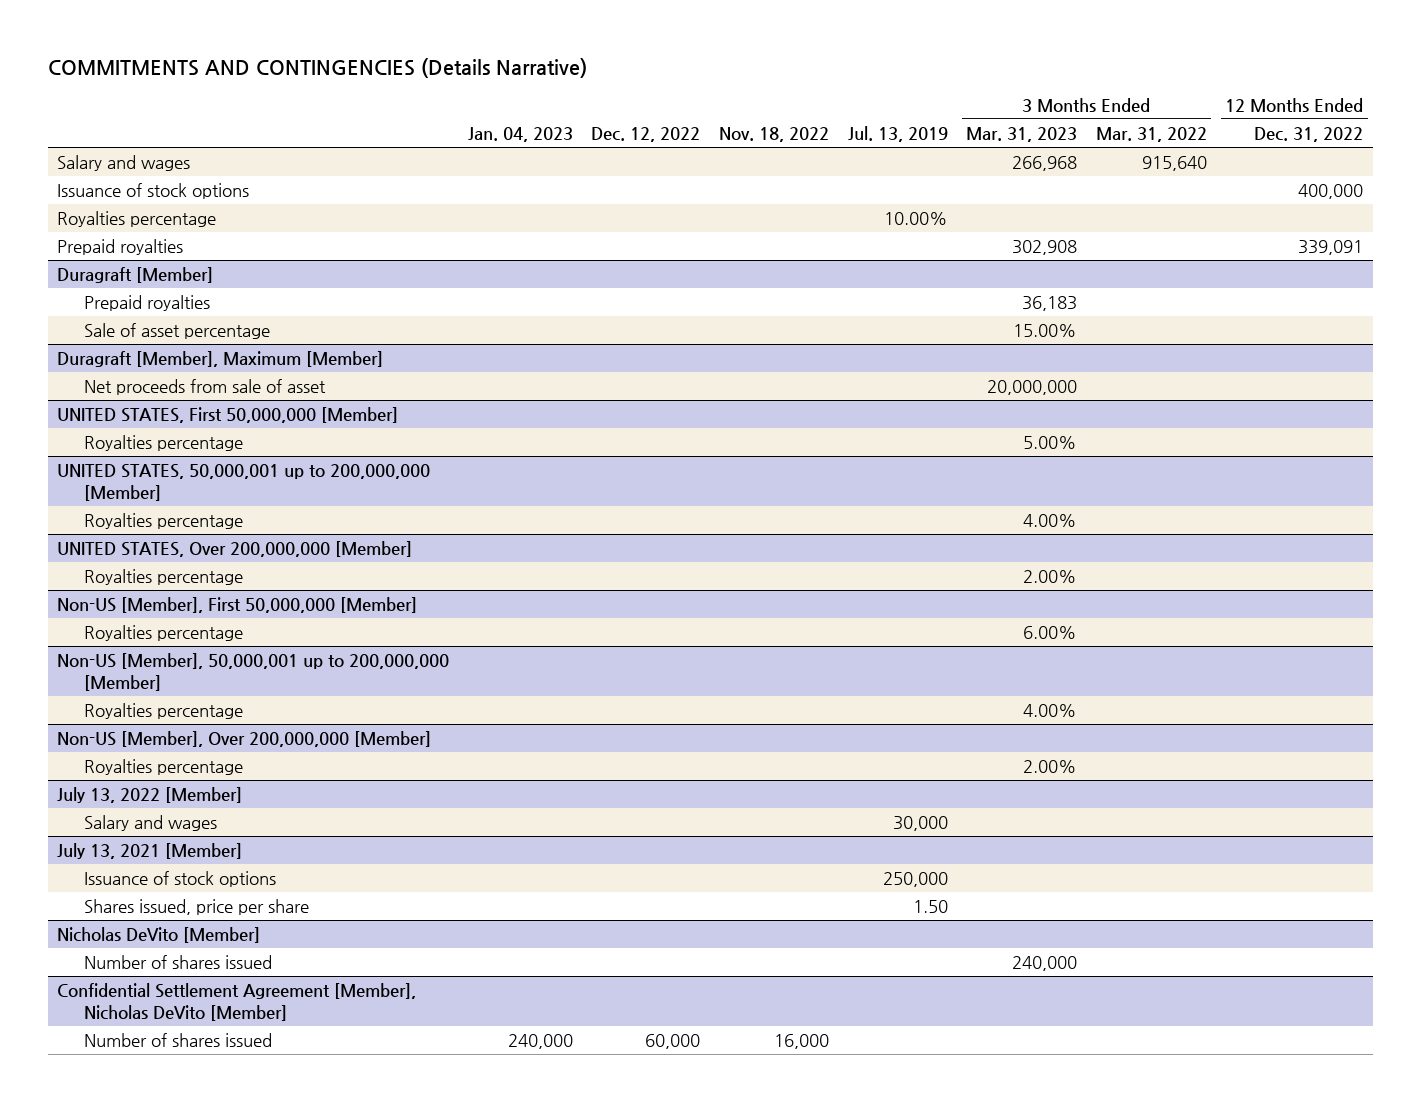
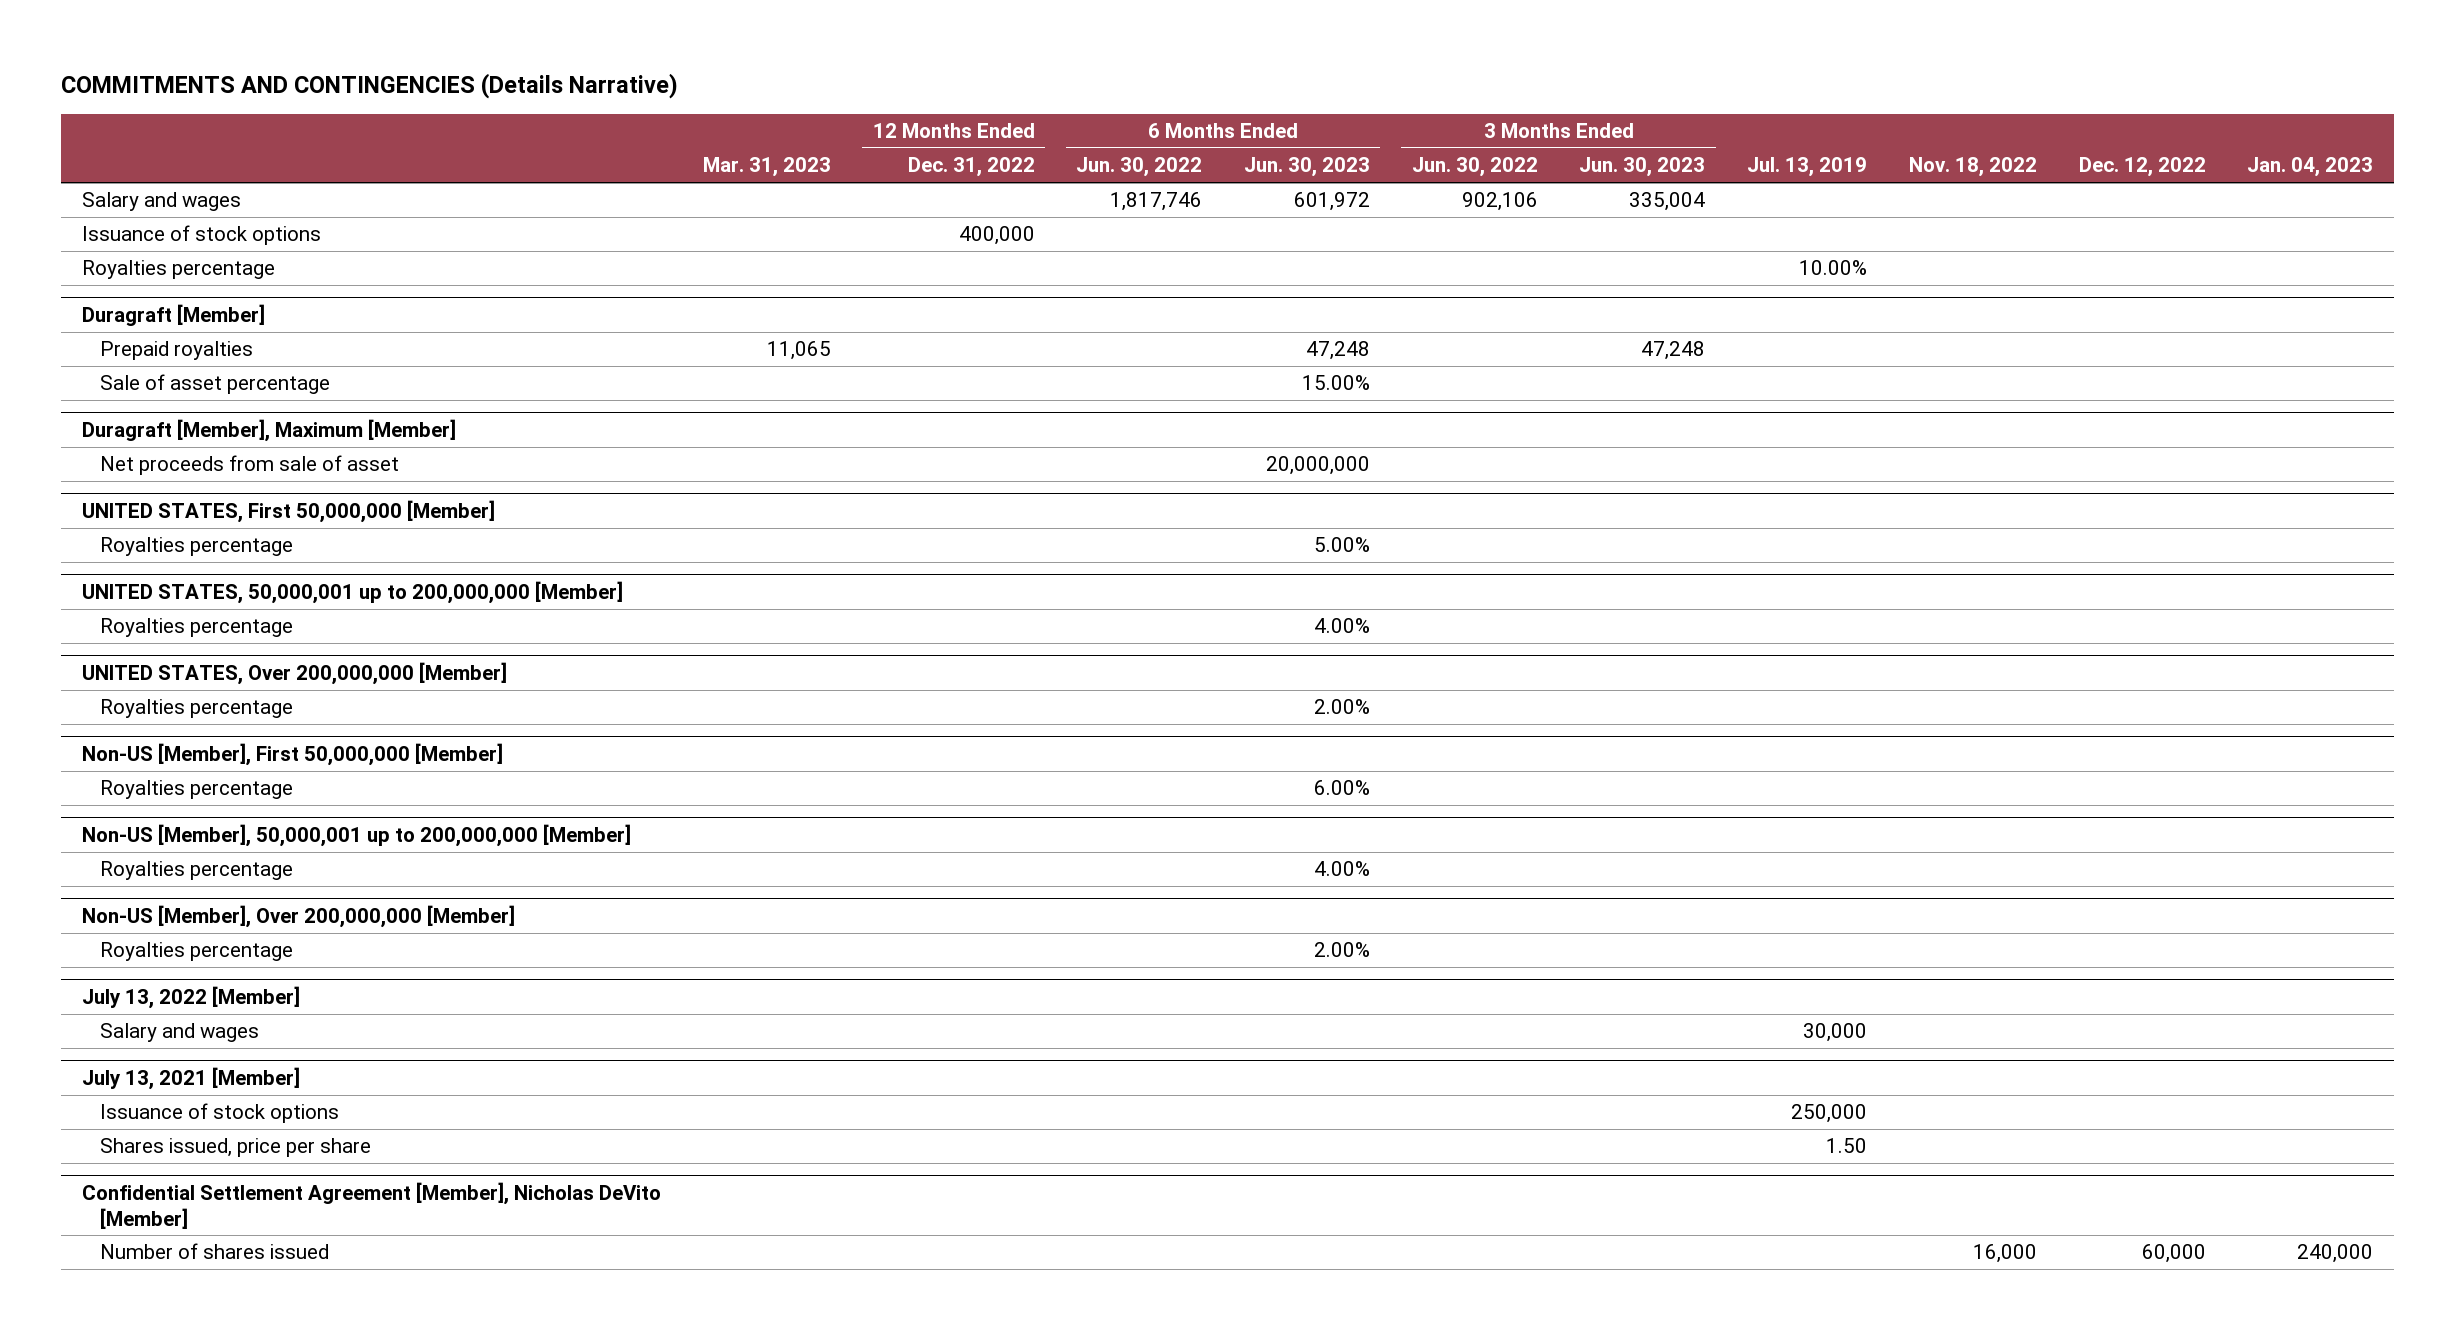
- | Jan. 04, 2023 | Dec. 12, 2022 | Nov. 18, 2022 | Jul. 13, 2019 | 3 Months Ended Mar. 31, 2023 | 3 Months Ended Mar. 31, 2022 | 12 Months Ended Dec. 31, 2022
+ | Mar. 31, 2023 | 12 Months Ended Dec. 31, 2022 | 6 Months Ended Jun. 30, 2022 | 6 Months Ended Jun. 30, 2023 | 3 Months Ended Jun. 30, 2022 | 3 Months Ended Jun. 30, 2023 | Jul. 13, 2019 | Nov. 18, 2022 | Dec. 12, 2022 | Jan. 04, 2023
- Prepaid royalties | | | | | 302,908 | | 339,091
- Nicholas DeVito [Member]
- Number of shares issued | | | | | 240,000 | |

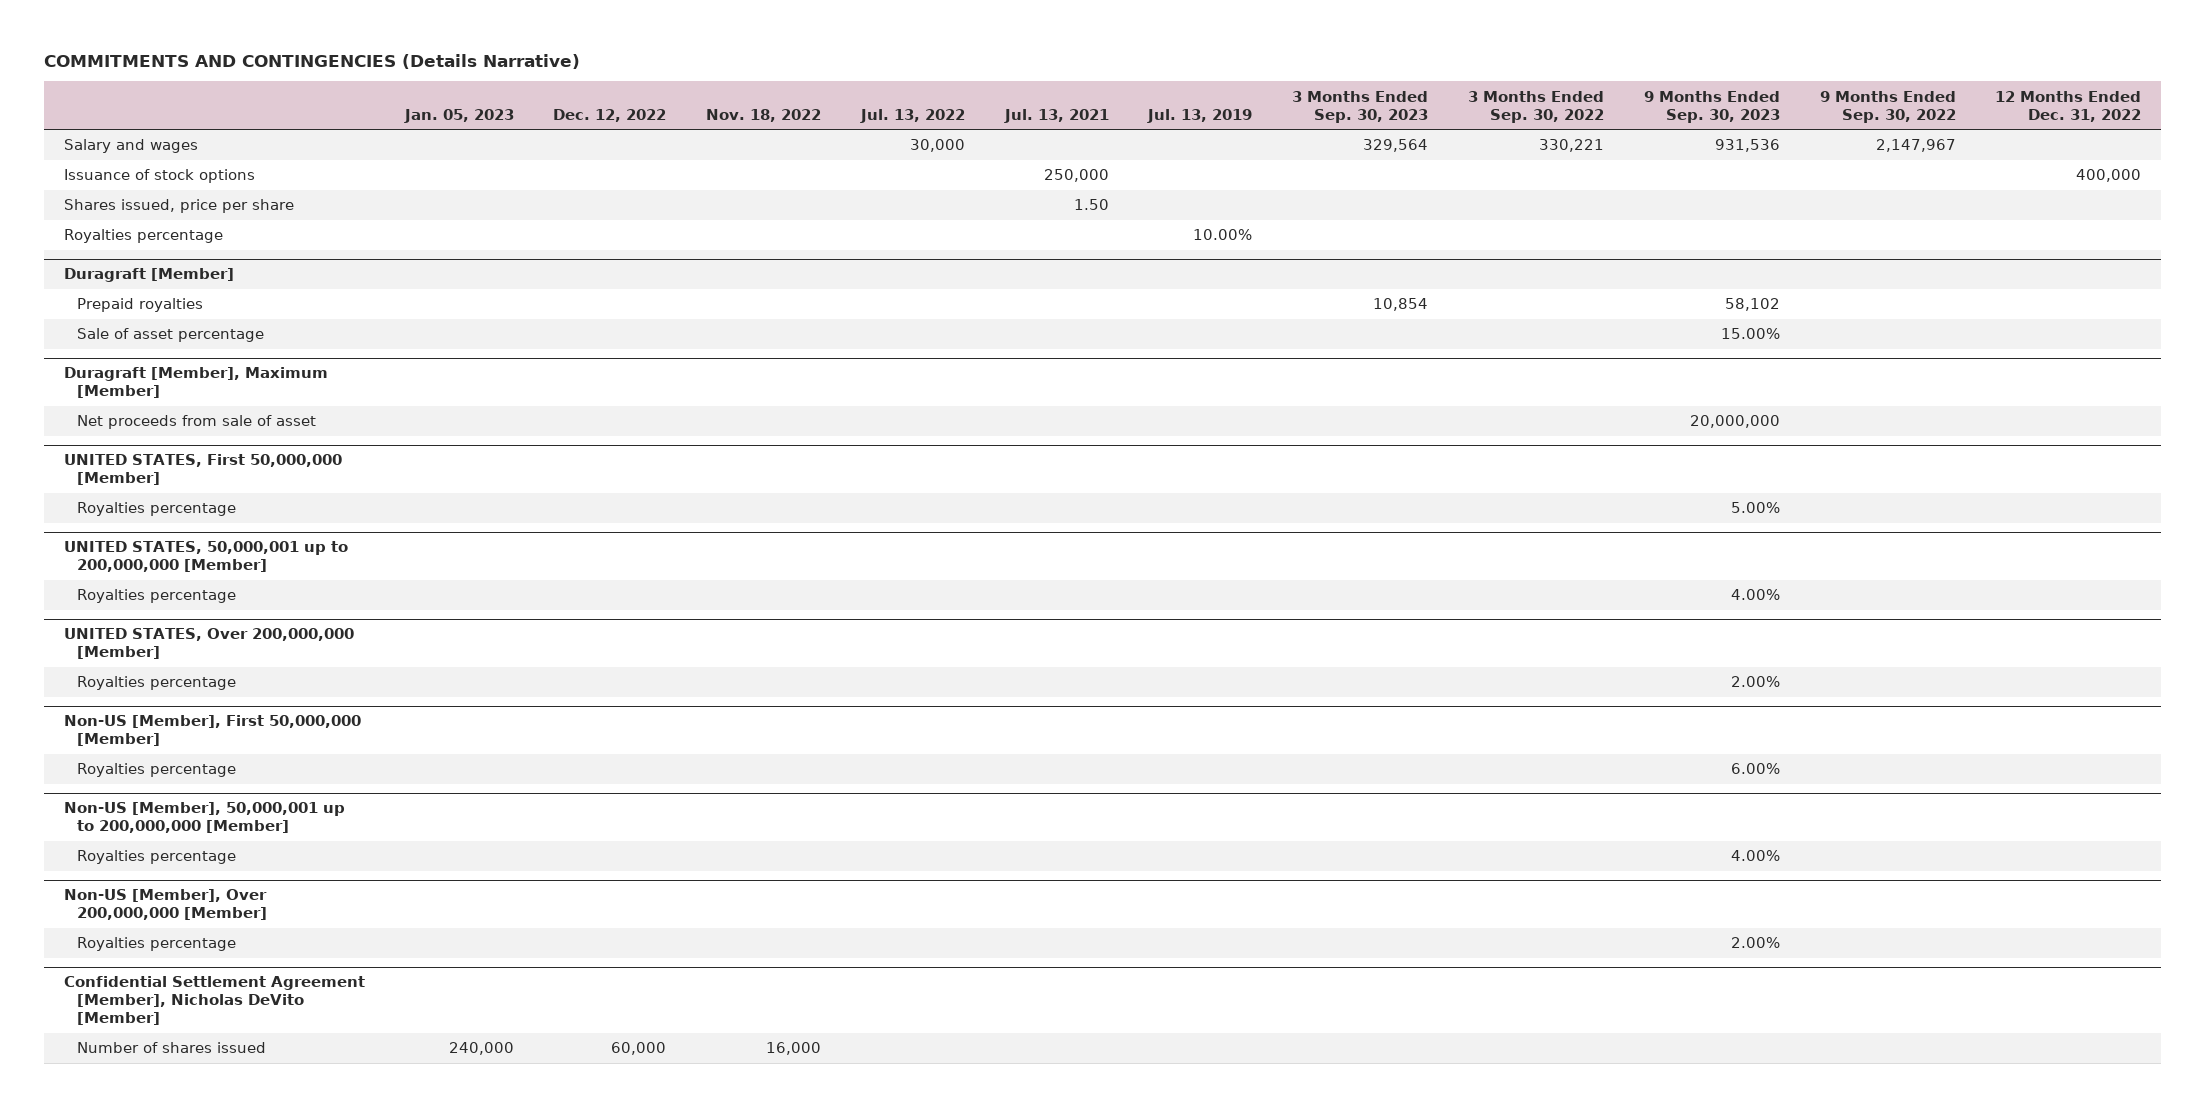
- | Mar. 31, 2023 | 12 Months Ended Dec. 31, 2022 | 6 Months Ended Jun. 30, 2022 | 6 Months Ended Jun. 30, 2023 | 3 Months Ended Jun. 30, 2022 | 3 Months Ended Jun. 30, 2023 | Jul. 13, 2019 | Nov. 18, 2022 | Dec. 12, 2022 | Jan. 04, 2023
+ | Jan. 05, 2023 | Dec. 12, 2022 | Nov. 18, 2022 | Jul. 13, 2022 | Jul. 13, 2021 | Jul. 13, 2019 | 3 Months Ended Sep. 30, 2023 | 3 Months Ended Sep. 30, 2022 | 9 Months Ended Sep. 30, 2023 | 9 Months Ended Sep. 30, 2022 | 12 Months Ended Dec. 31, 2022
+ Shares issued, price per share | | | | | 1.50 | | | | | |
- July 13, 2022 [Member]
- Salary and wages | | | | | | | 30,000 | | |
- July 13, 2021 [Member]
- Issuance of stock options | | | | | | | 250,000 | | |
- Shares issued, price per share | | | | | | | 1.50 | | |

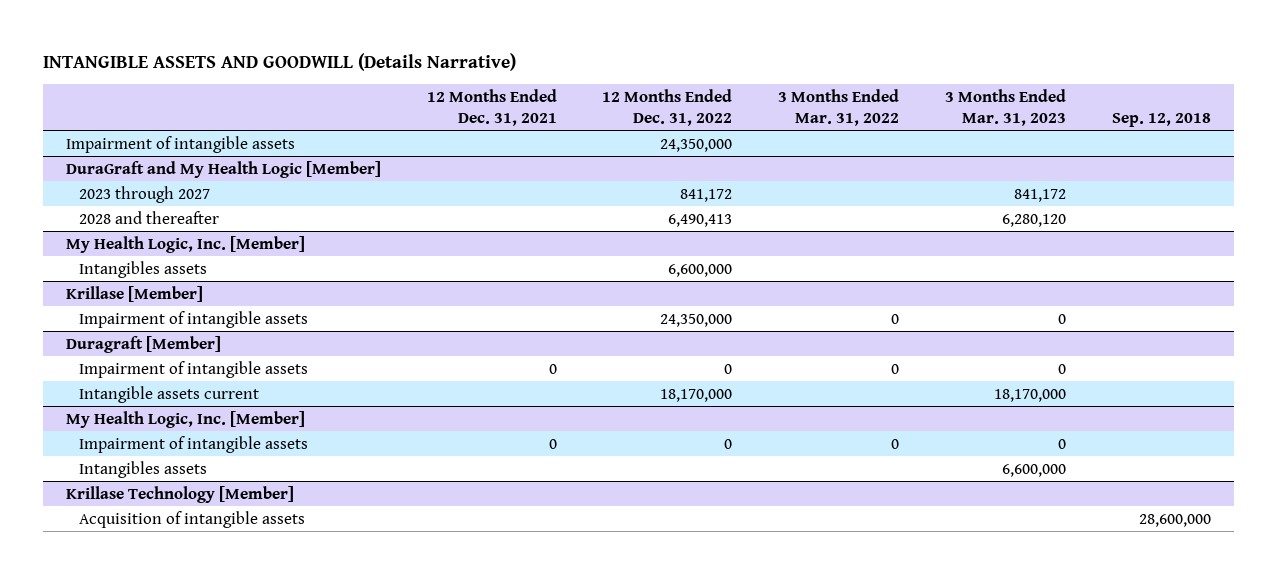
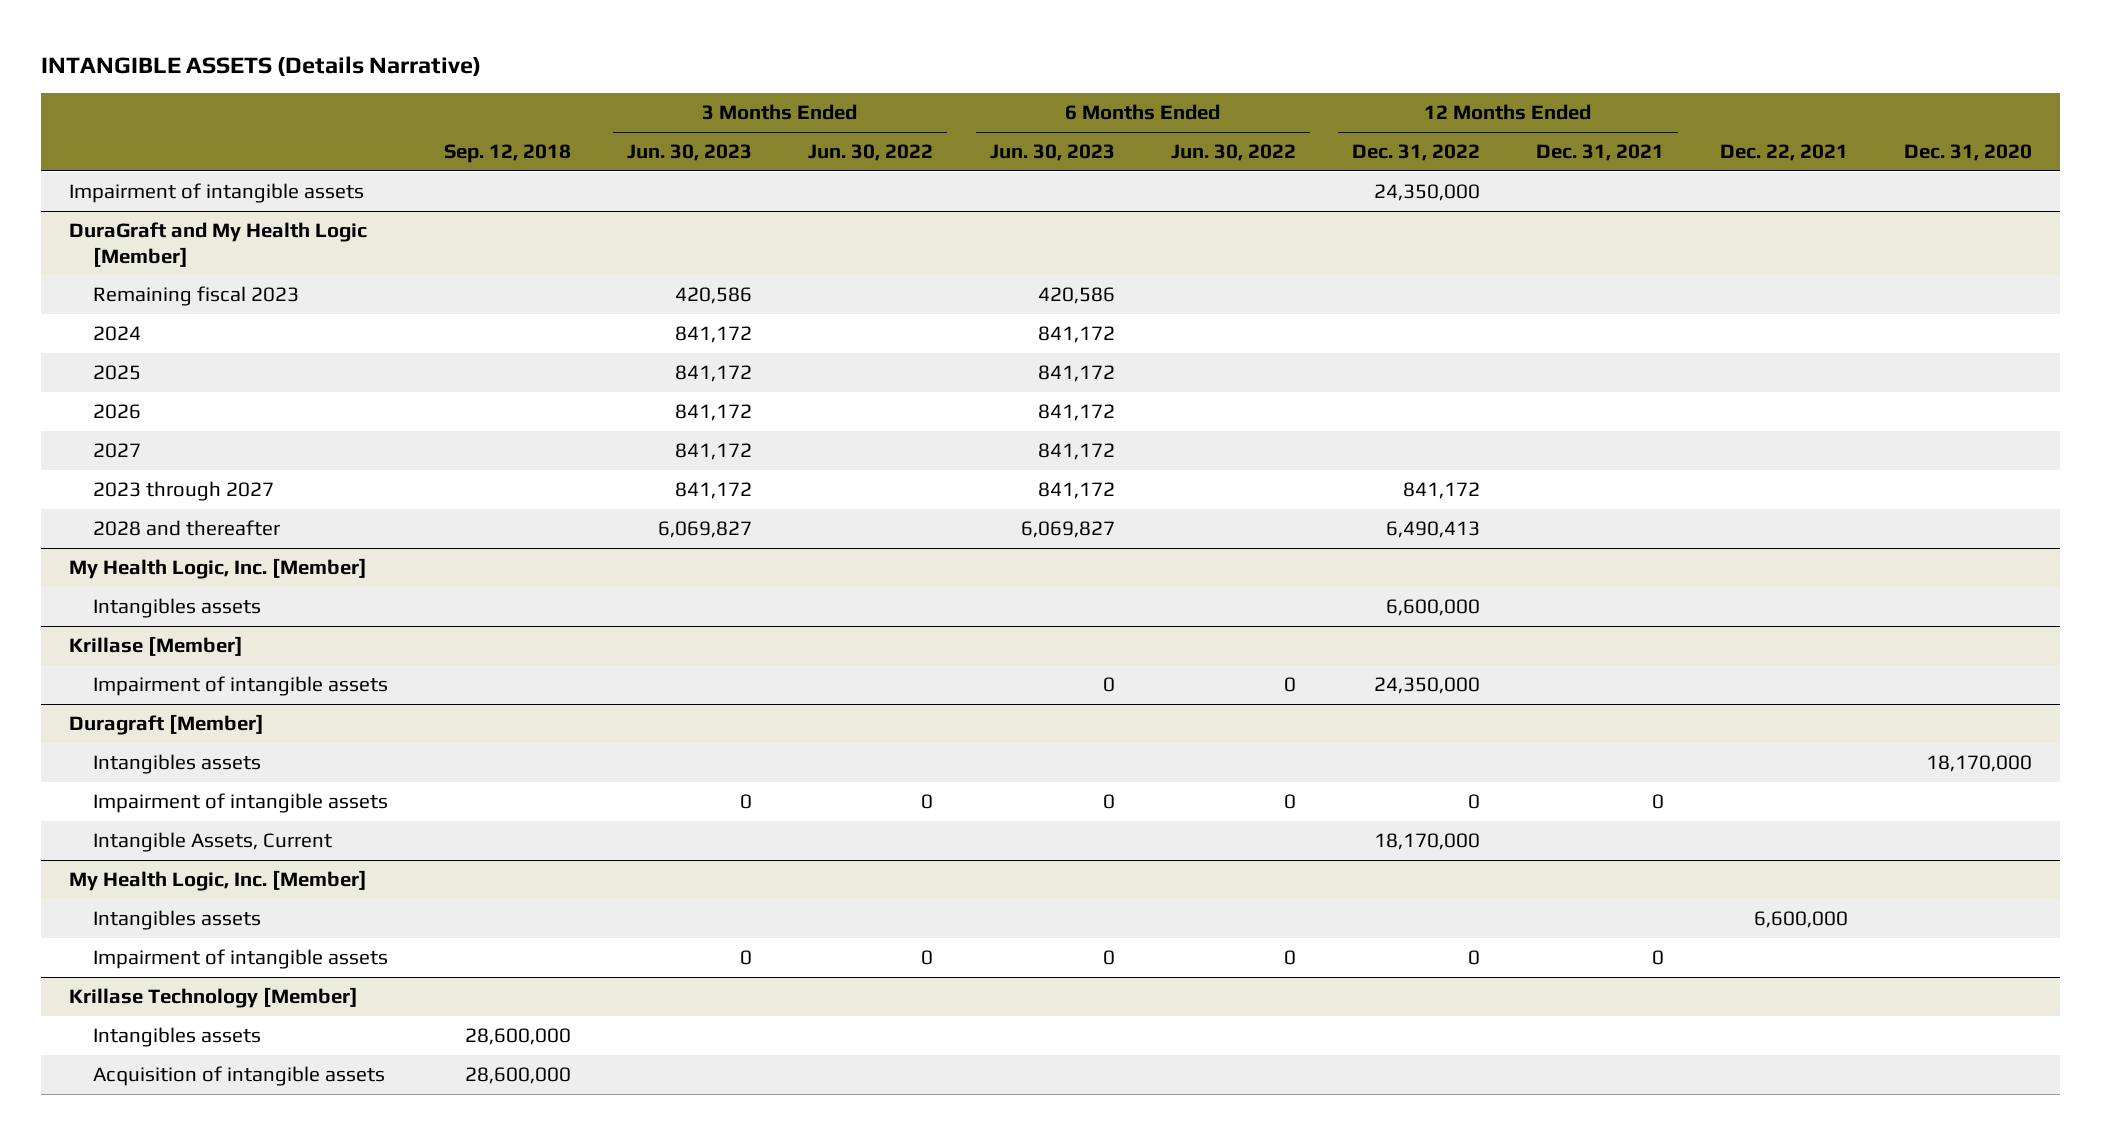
- INTANGIBLE ASSETS AND GOODWILL (Details Narrative)
+ INTANGIBLE ASSETS (Details Narrative)
- | 12 Months Ended Dec. 31, 2021 | 12 Months Ended Dec. 31, 2022 | 3 Months Ended Mar. 31, 2022 | 3 Months Ended Mar. 31, 2023 | Sep. 12, 2018
+ | Sep. 12, 2018 | 3 Months Ended Jun. 30, 2023 | 3 Months Ended Jun. 30, 2022 | 6 Months Ended Jun. 30, 2023 | 6 Months Ended Jun. 30, 2022 | 12 Months Ended Dec. 31, 2022 | 12 Months Ended Dec. 31, 2021 | Dec. 22, 2021 | Dec. 31, 2020
@ DuraGraft and My Health Logic [Member]
+ Remaining fiscal 2023 | | 420,586 | | 420,586 | | | | |
+ 2024 | | 841,172 | | 841,172 | | | | |
+ 2025 | | 841,172 | | 841,172 | | | | |
+ 2026 | | 841,172 | | 841,172 | | | | |
+ 2027 | | 841,172 | | 841,172 | | | | |
@ Duragraft [Member]
+ Intangibles assets | | | | | | | | | 18,170,000
- Intangible assets current | | 18,170,000 | | 18,170,000 |
+ Intangible Assets, Current | | | | | | 18,170,000 | | |
@ My Health Logic, Inc. [Member]
moved down: Impairment of intangible assets | | 0 | 0 | 0 | 0 | 0 | 0 | |
@ Krillase Technology [Member]
+ Intangibles assets | 28,600,000 | | | | | | | |

